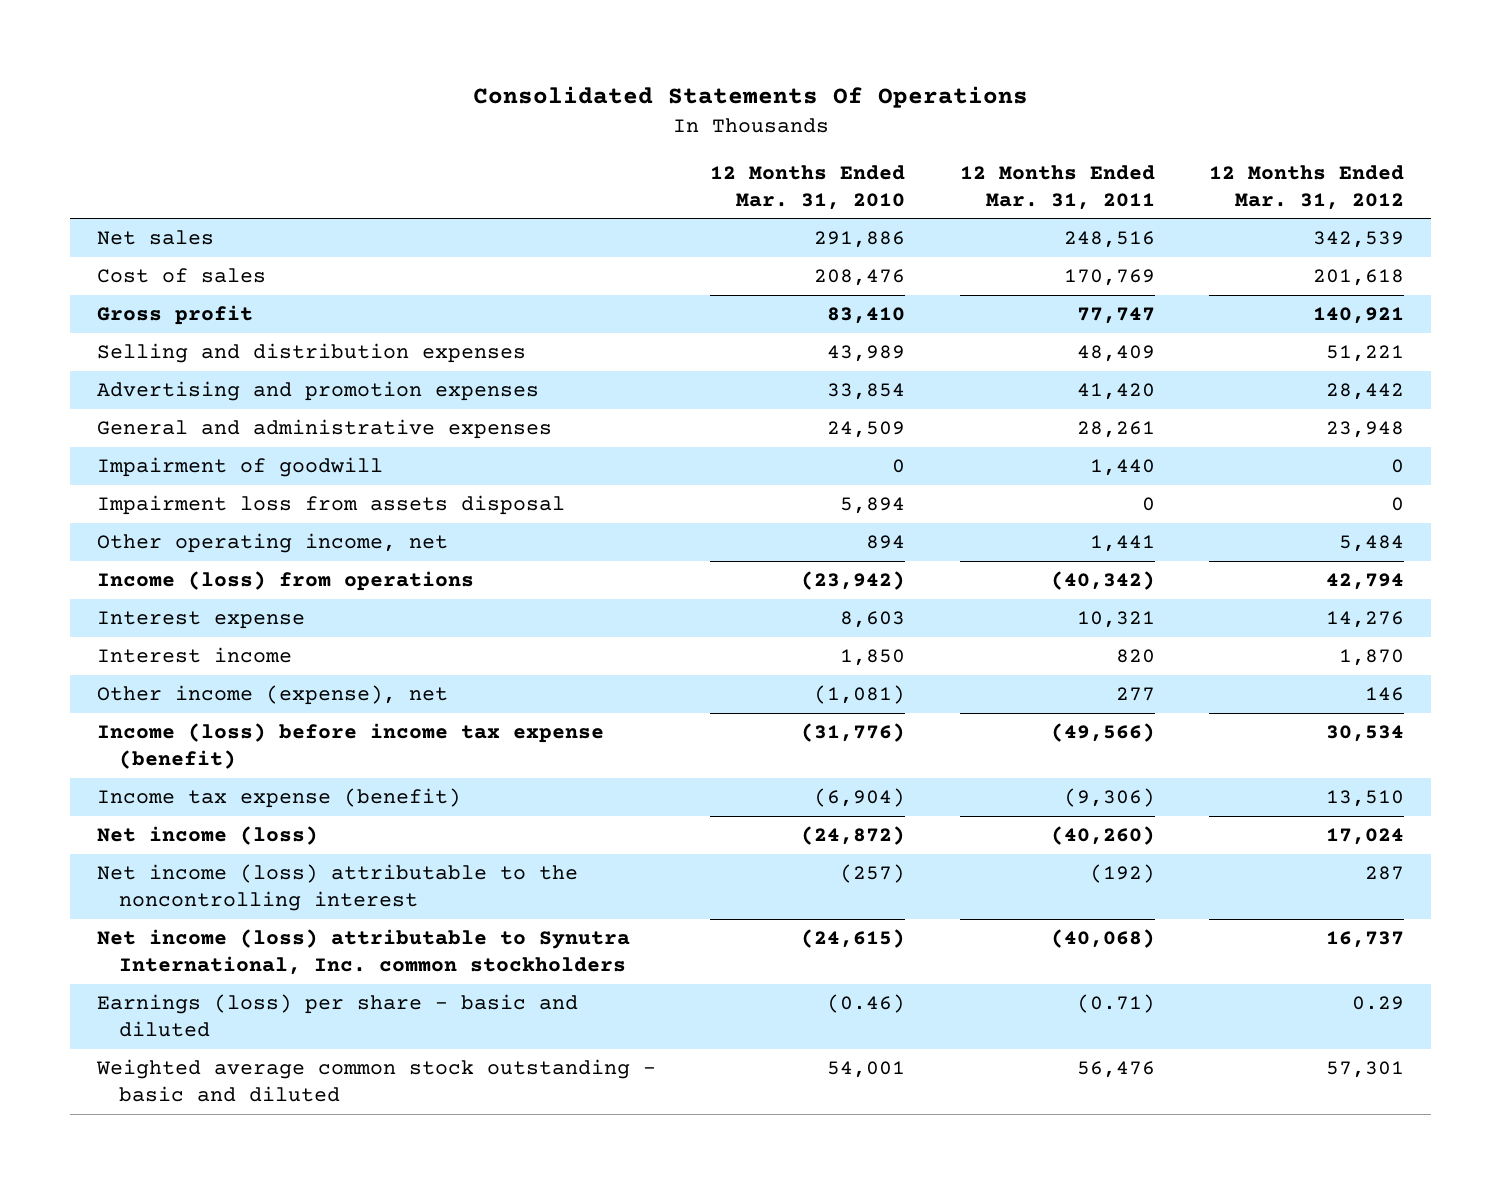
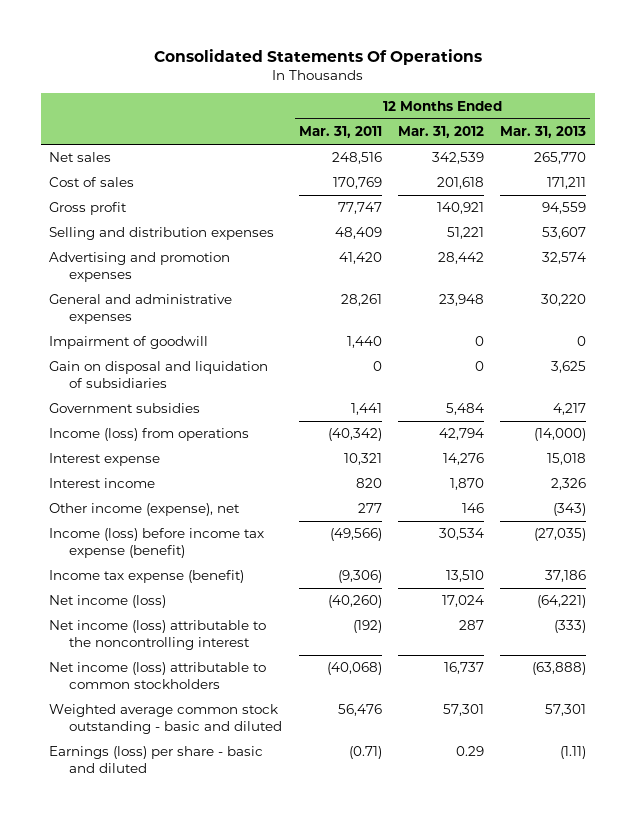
- | 12 Months Ended Mar. 31, 2010 | 12 Months Ended Mar. 31, 2011 | 12 Months Ended Mar. 31, 2012
+ | 12 Months Ended Mar. 31, 2011 | 12 Months Ended Mar. 31, 2012 | 12 Months Ended Mar. 31, 2013
- Impairment loss from assets disposal | 5,894 | 0 | 0
- Other operating income, net | 894 | 1,441 | 5,484
+ Gain on disposal and liquidation of subsidiaries | 0 | 0 | 3,625
+ Government subsidies | 1,441 | 5,484 | 4,217
- Net income (loss) attributable to Synutra International, Inc. common stockholders | (24,615) | (40,068) | 16,737
+ Net income (loss) attributable to common stockholders | (40,068) | 16,737 | (63,888)
moved down: Earnings (loss) per share - basic and diluted | (0.71) | 0.29 | (1.11)

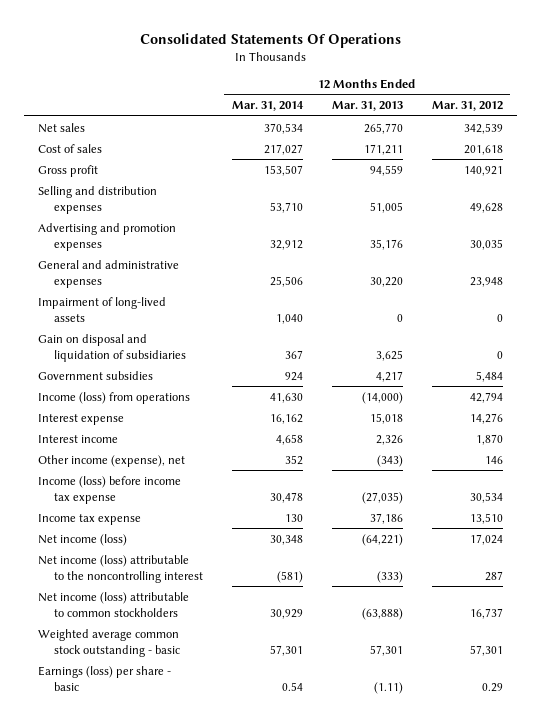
- | 12 Months Ended Mar. 31, 2011 | 12 Months Ended Mar. 31, 2012 | 12 Months Ended Mar. 31, 2013
+ | 12 Months Ended Mar. 31, 2014 | 12 Months Ended Mar. 31, 2013 | 12 Months Ended Mar. 31, 2012
- Selling and distribution expenses | 48,409 | 51,221 | 53,607
- Advertising and promotion expenses | 41,420 | 28,442 | 32,574
+ Selling and distribution expenses | 53,710 | 51,005 | 49,628
+ Advertising and promotion expenses | 32,912 | 35,176 | 30,035
- Impairment of goodwill | 1,440 | 0 | 0
+ Impairment of long-lived assets | 1,040 | 0 | 0
- Income (loss) before income tax expense (benefit) | (49,566) | 30,534 | (27,035)
- Income tax expense (benefit) | (9,306) | 13,510 | 37,186
+ Income (loss) before income tax expense | 30,478 | (27,035) | 30,534
+ Income tax expense | 130 | 37,186 | 13,510
- Weighted average common stock outstanding - basic and diluted | 56,476 | 57,301 | 57,301
- Earnings (loss) per share - basic and diluted | (0.71) | 0.29 | (1.11)
+ Weighted average common stock outstanding - basic | 57,301 | 57,301 | 57,301
+ Earnings (loss) per share - basic | 0.54 | (1.11) | 0.29

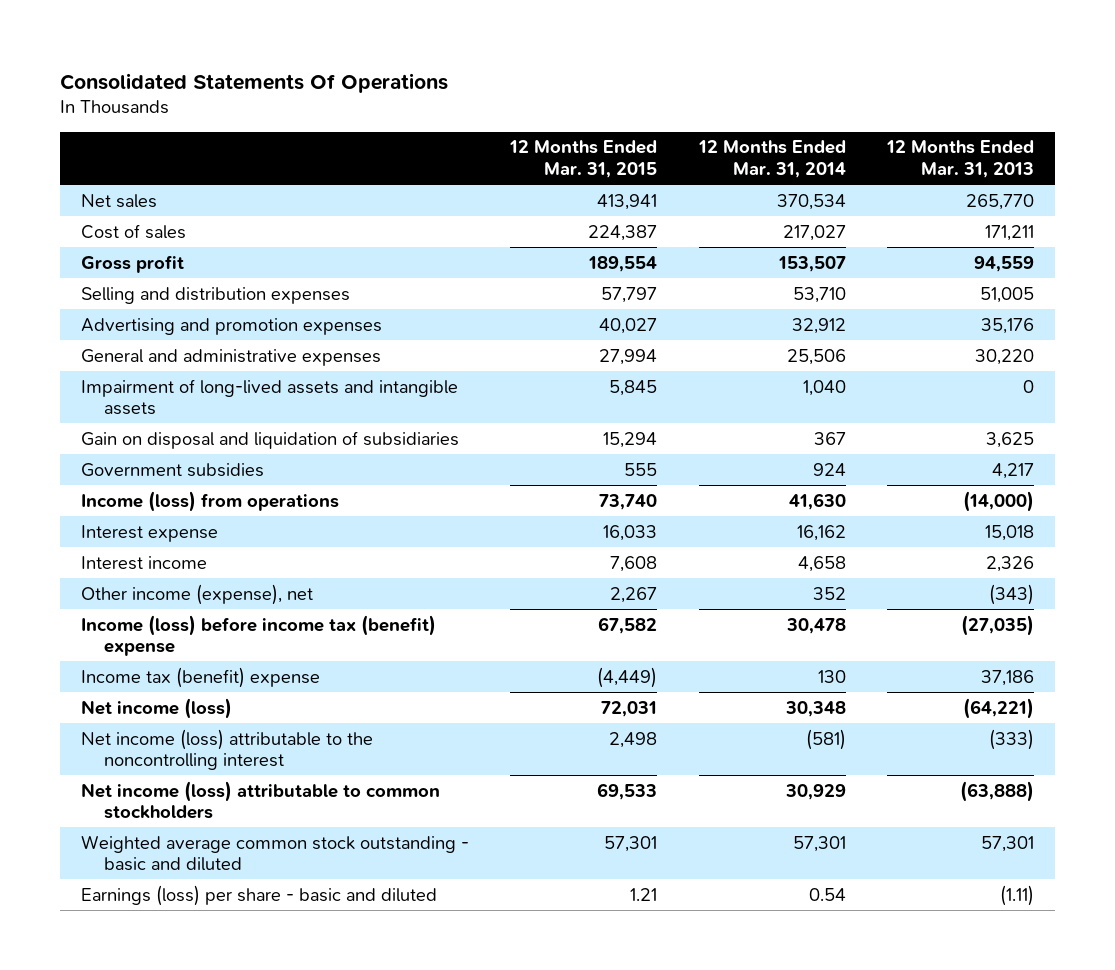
- | 12 Months Ended Mar. 31, 2014 | 12 Months Ended Mar. 31, 2013 | 12 Months Ended Mar. 31, 2012
+ | 12 Months Ended Mar. 31, 2015 | 12 Months Ended Mar. 31, 2014 | 12 Months Ended Mar. 31, 2013
- Impairment of long-lived assets | 1,040 | 0 | 0
+ Impairment of long-lived assets and intangible assets | 5,845 | 1,040 | 0
- Income (loss) before income tax expense | 30,478 | (27,035) | 30,534
- Income tax expense | 130 | 37,186 | 13,510
+ Income (loss) before income tax (benefit) expense | 67,582 | 30,478 | (27,035)
+ Income tax (benefit) expense | (4,449) | 130 | 37,186
- Weighted average common stock outstanding - basic | 57,301 | 57,301 | 57,301
- Earnings (loss) per share - basic | 0.54 | (1.11) | 0.29
+ Weighted average common stock outstanding - basic and diluted | 57,301 | 57,301 | 57,301
+ Earnings (loss) per share - basic and diluted | 1.21 | 0.54 | (1.11)

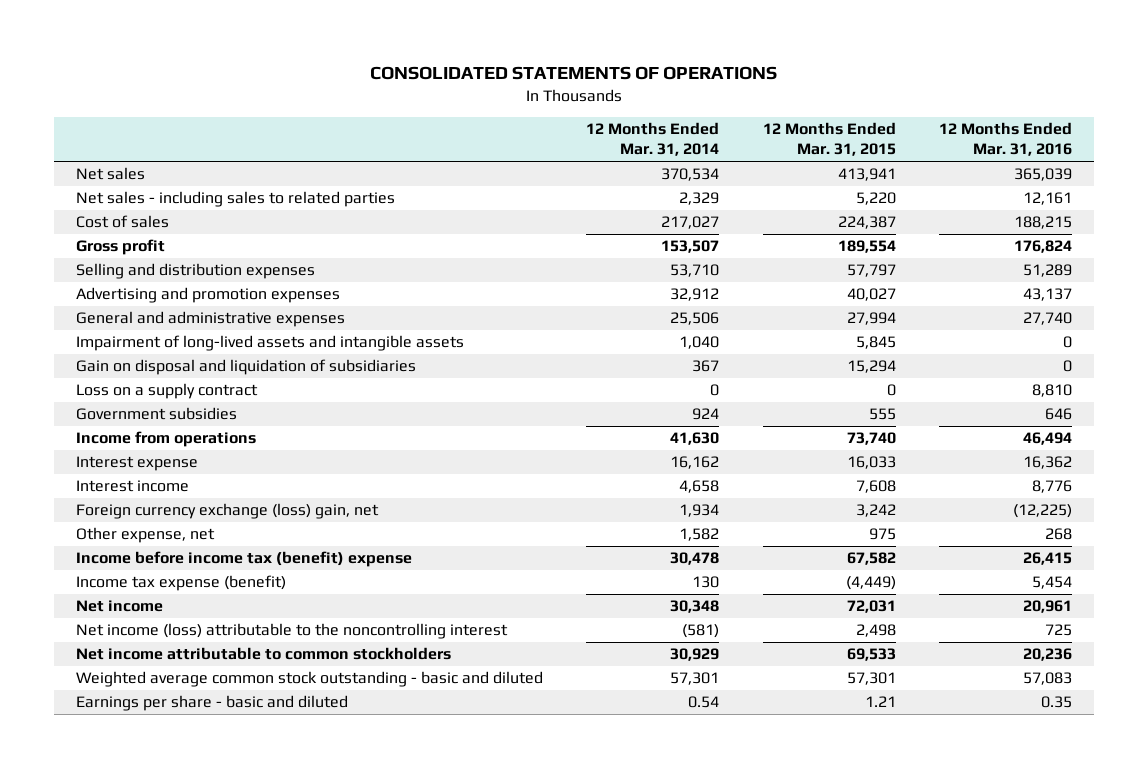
- Consolidated Statements Of Operations
+ CONSOLIDATED STATEMENTS OF OPERATIONS
- | 12 Months Ended Mar. 31, 2015 | 12 Months Ended Mar. 31, 2014 | 12 Months Ended Mar. 31, 2013
+ | 12 Months Ended Mar. 31, 2014 | 12 Months Ended Mar. 31, 2015 | 12 Months Ended Mar. 31, 2016
+ Net sales - including sales to related parties | 2,329 | 5,220 | 12,161
+ Loss on a supply contract | 0 | 0 | 8,810
- Income (loss) from operations | 73,740 | 41,630 | (14,000)
+ Income from operations | 41,630 | 73,740 | 46,494
- Other income (expense), net | 2,267 | 352 | (343)
- Income (loss) before income tax (benefit) expense | 67,582 | 30,478 | (27,035)
- Income tax (benefit) expense | (4,449) | 130 | 37,186
- Net income (loss) | 72,031 | 30,348 | (64,221)
+ Foreign currency exchange (loss) gain, net | 1,934 | 3,242 | (12,225)
+ Other expense, net | 1,582 | 975 | 268
+ Income before income tax (benefit) expense | 30,478 | 67,582 | 26,415
+ Income tax expense (benefit) | 130 | (4,449) | 5,454
+ Net income | 30,348 | 72,031 | 20,961
- Net income (loss) attributable to common stockholders | 69,533 | 30,929 | (63,888)
+ Net income attributable to common stockholders | 30,929 | 69,533 | 20,236
- Earnings (loss) per share - basic and diluted | 1.21 | 0.54 | (1.11)
+ Earnings per share - basic and diluted | 0.54 | 1.21 | 0.35

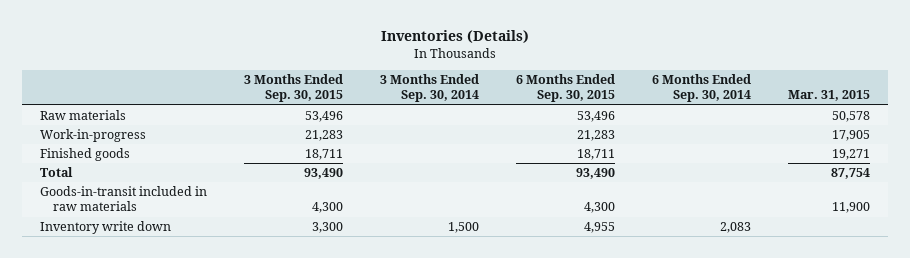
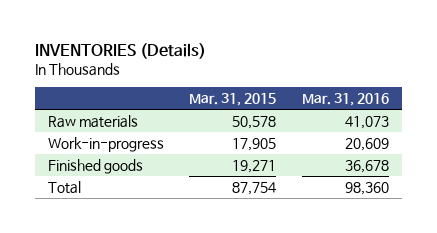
- Inventories (Details)
+ INVENTORIES (Details)
- | 3 Months Ended Sep. 30, 2015 | 3 Months Ended Sep. 30, 2014 | 6 Months Ended Sep. 30, 2015 | 6 Months Ended Sep. 30, 2014 | Mar. 31, 2015
+ | Mar. 31, 2015 | Mar. 31, 2016
- Goods-in-transit included in raw materials | 4,300 | | 4,300 | | 11,900
- Inventory write down | 3,300 | 1,500 | 4,955 | 2,083 |

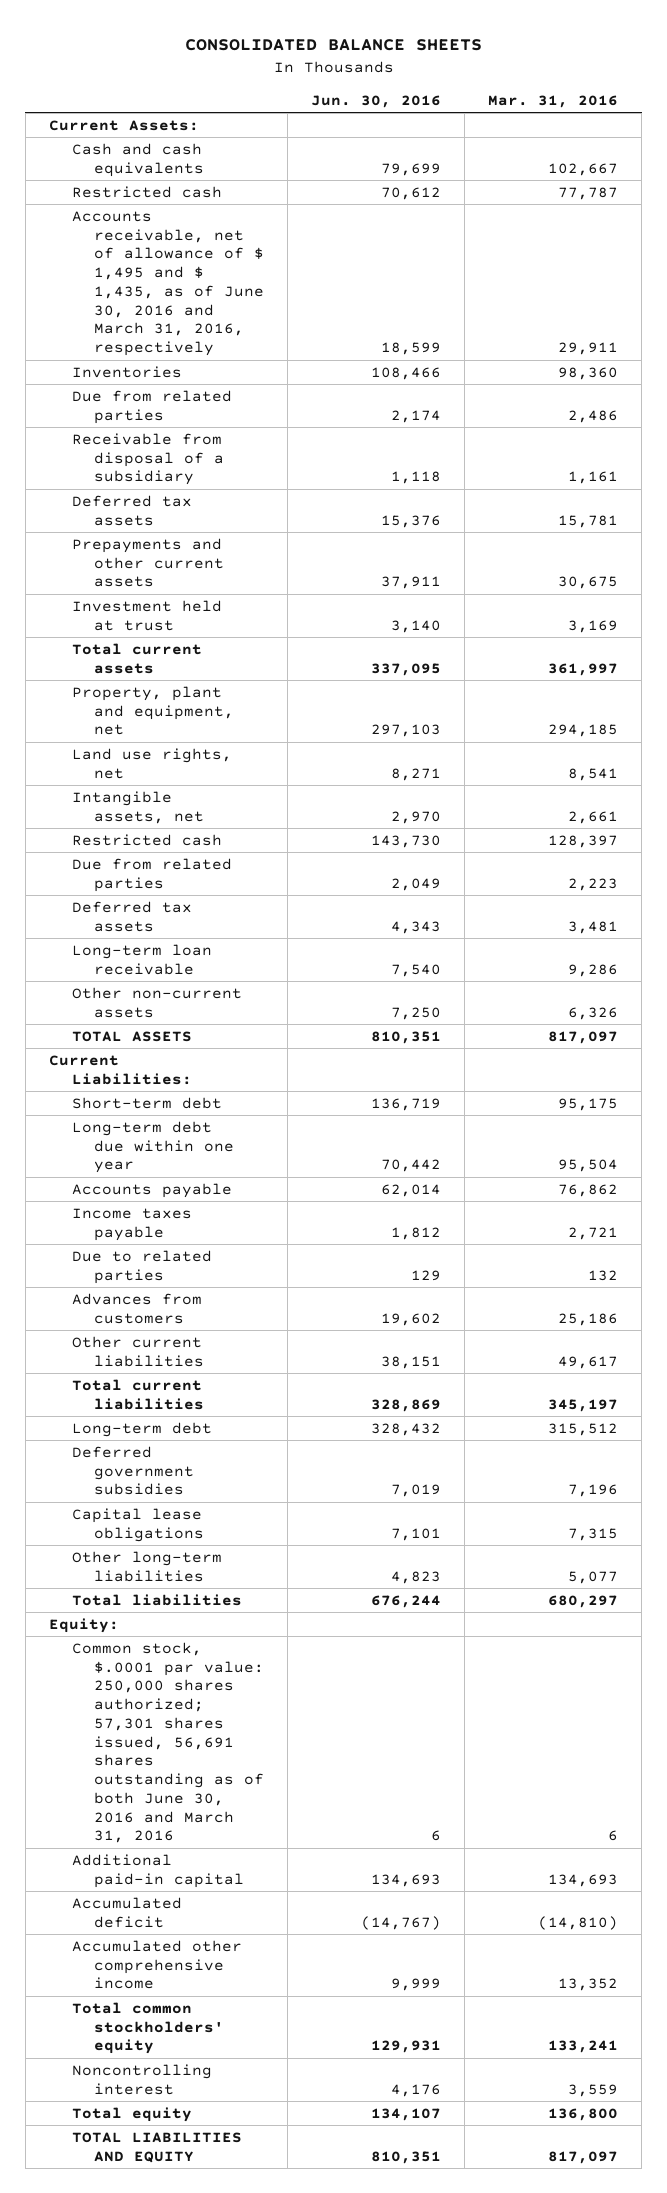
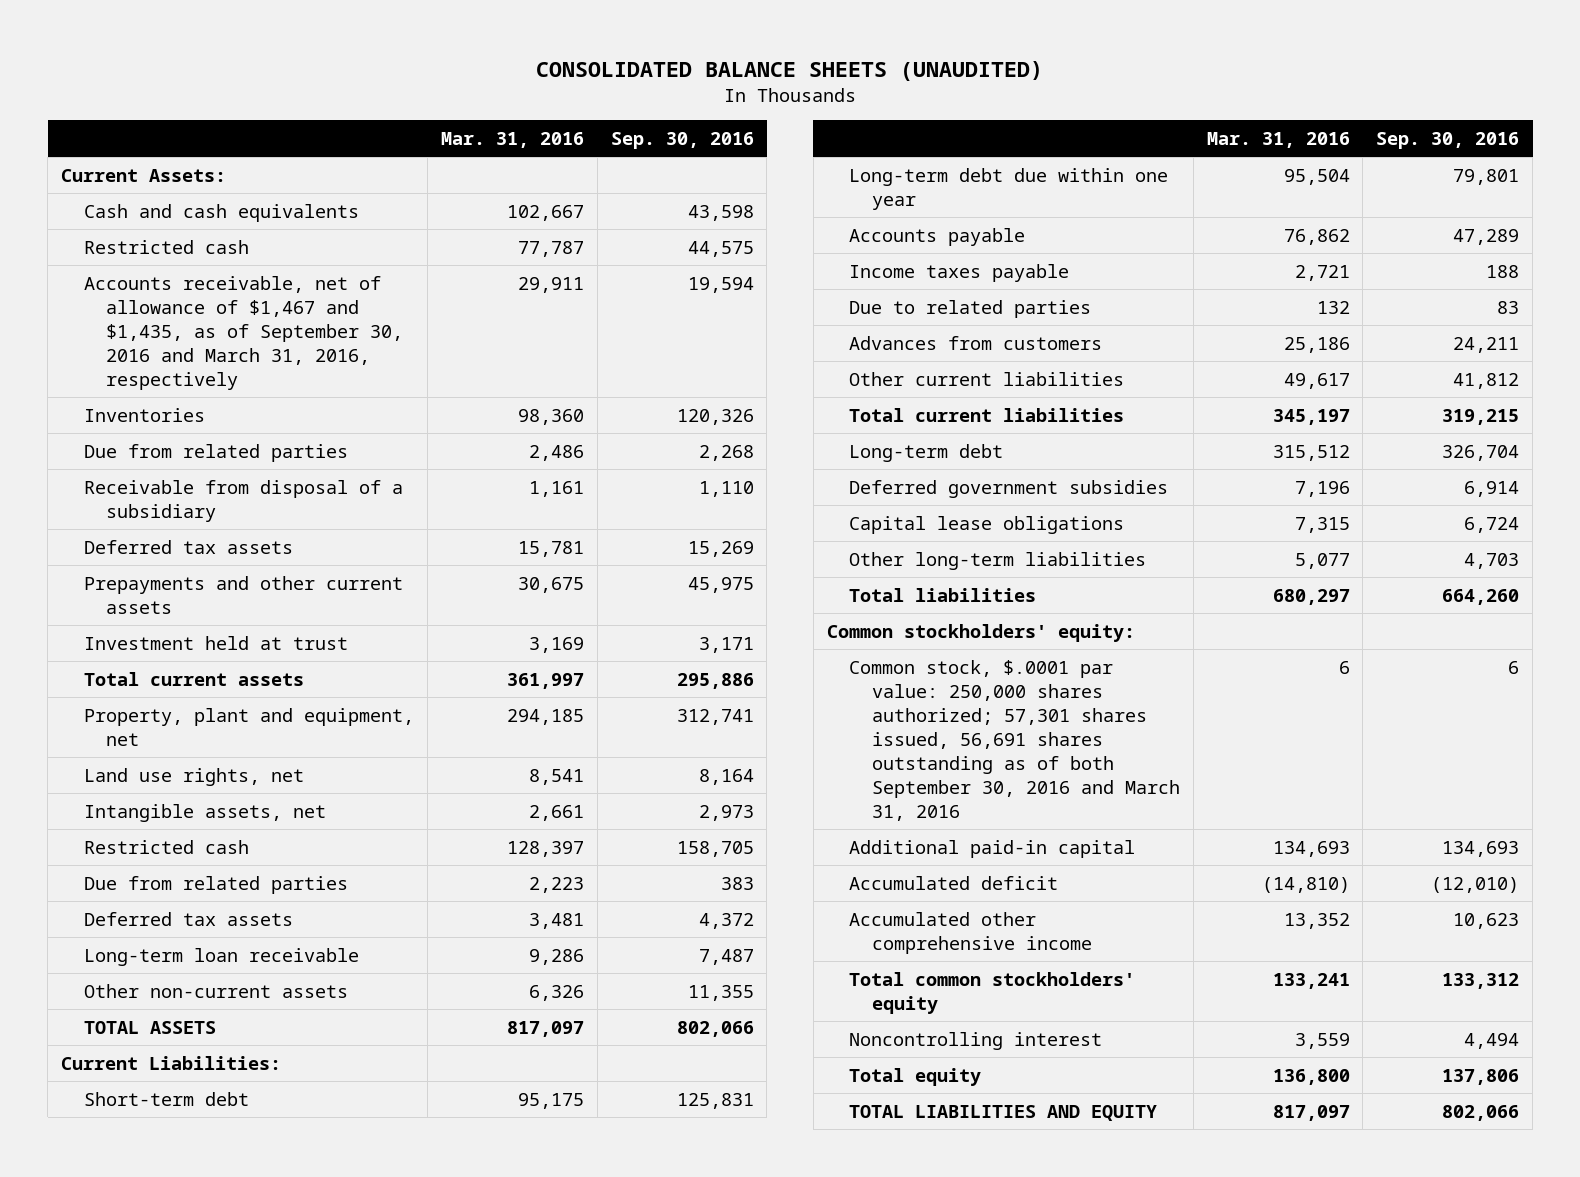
- CONSOLIDATED BALANCE SHEETS
+ CONSOLIDATED BALANCE SHEETS (UNAUDITED)
- | Jun. 30, 2016 | Mar. 31, 2016
+ | Mar. 31, 2016 | Sep. 30, 2016
- Accounts receivable, net of allowance of $ 1,495 and $ 1,435, as of June 30, 2016 and March 31, 2016, respectively | 18,599 | 29,911
+ Accounts receivable, net of allowance of $1,467 and $1,435, as of September 30, 2016 and March 31, 2016, respectively | 29,911 | 19,594
- Equity:
- Common stock, $.0001 par value: 250,000 shares authorized; 57,301 shares issued, 56,691 shares outstanding as of both June 30, 2016 and March 31, 2016 | 6 | 6
+ Common stockholders' equity:
+ Common stock, $.0001 par value: 250,000 shares authorized; 57,301 shares issued, 56,691 shares outstanding as of both September 30, 2016 and March 31, 2016 | 6 | 6

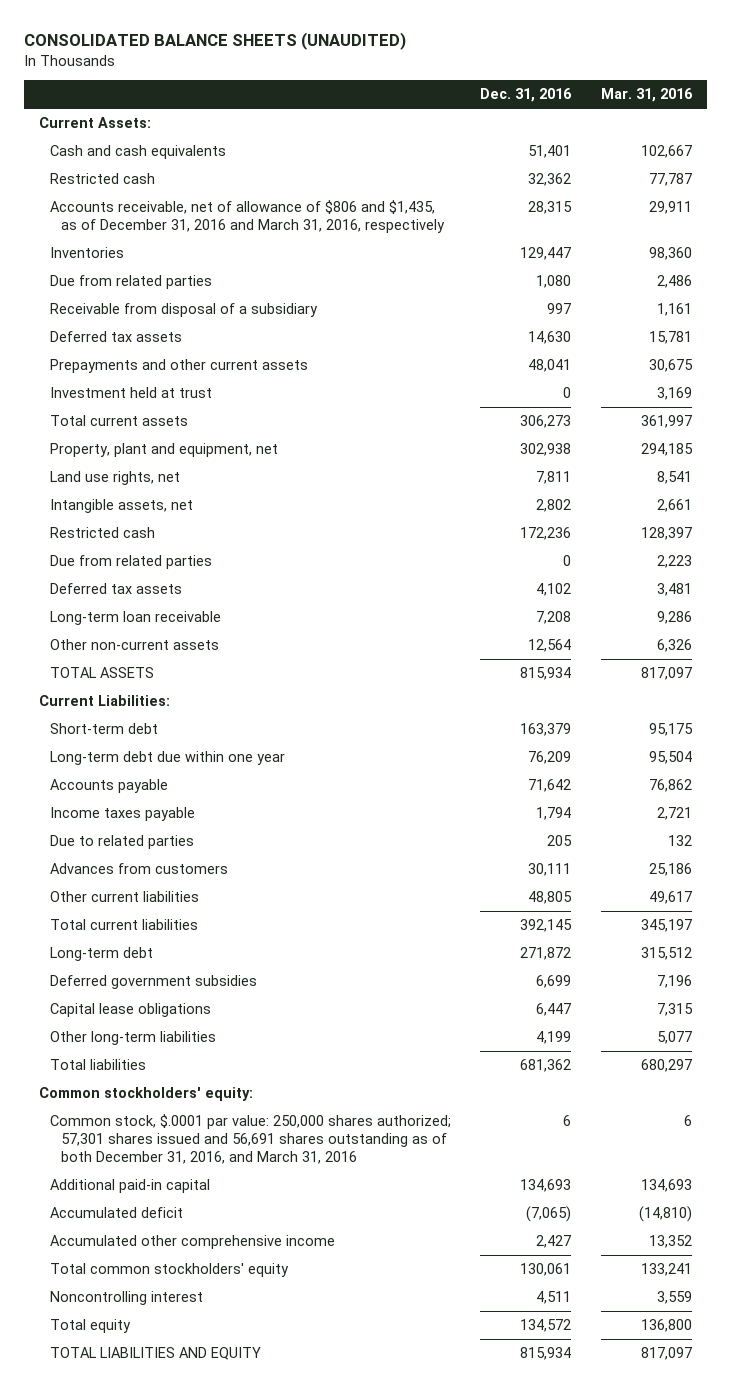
- | Mar. 31, 2016 | Sep. 30, 2016
+ | Dec. 31, 2016 | Mar. 31, 2016
- Accounts receivable, net of allowance of $1,467 and $1,435, as of September 30, 2016 and March 31, 2016, respectively | 29,911 | 19,594
+ Accounts receivable, net of allowance of $806 and $1,435, as of December 31, 2016 and March 31, 2016, respectively | 28,315 | 29,911
- Common stock, $.0001 par value: 250,000 shares authorized; 57,301 shares issued, 56,691 shares outstanding as of both September 30, 2016 and March 31, 2016 | 6 | 6
+ Common stock, $.0001 par value: 250,000 shares authorized; 57,301 shares issued and 56,691 shares outstanding as of both December 31, 2016, and March 31, 2016 | 6 | 6

